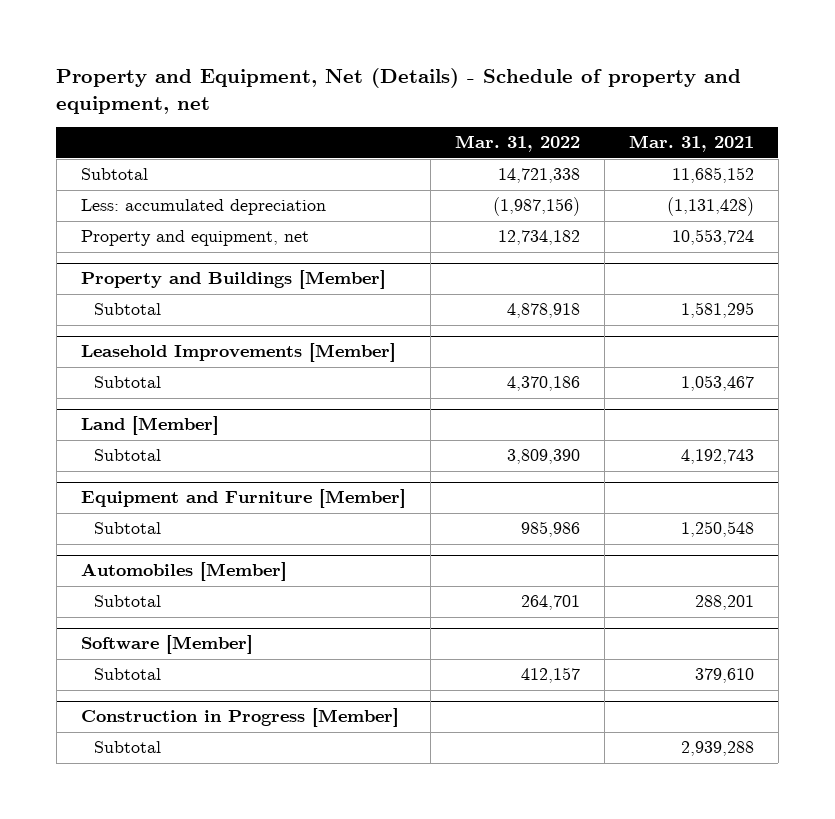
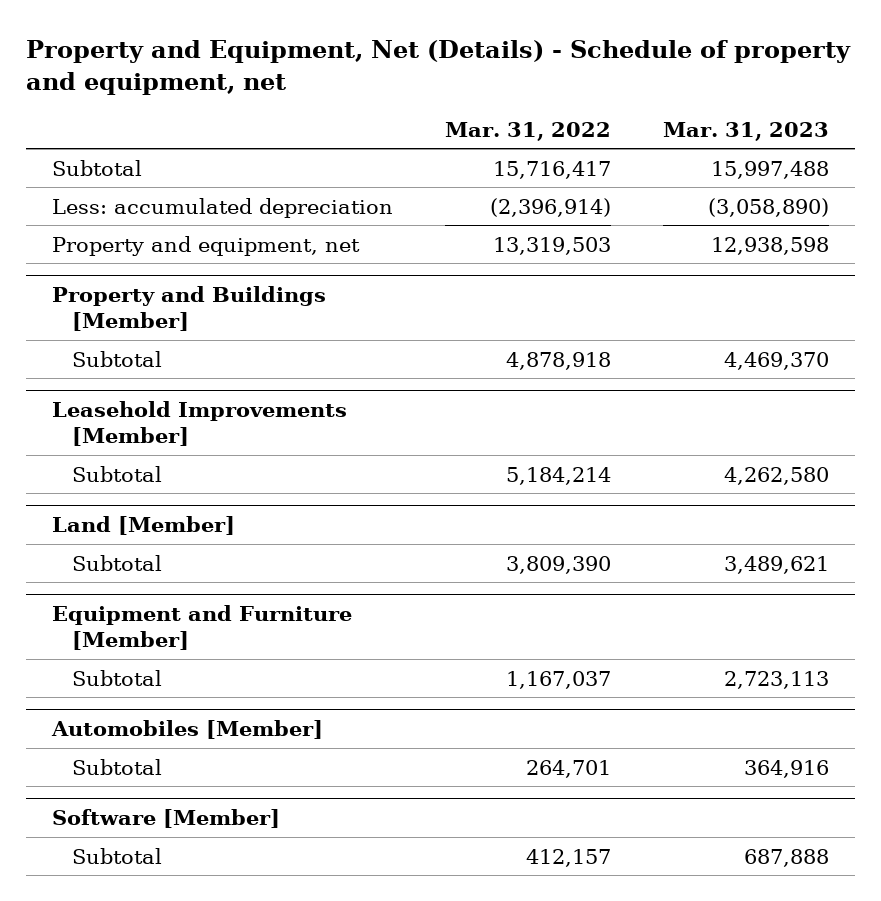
- | Mar. 31, 2022 | Mar. 31, 2021
+ | Mar. 31, 2022 | Mar. 31, 2023
- Subtotal | 14,721,338 | 11,685,152
- Less: accumulated depreciation | (1,987,156) | (1,131,428)
- Property and equipment, net | 12,734,182 | 10,553,724
+ Subtotal | 15,716,417 | 15,997,488
+ Less: accumulated depreciation | (2,396,914) | (3,058,890)
+ Property and equipment, net | 13,319,503 | 12,938,598
@ Leasehold Improvements [Member]
- Subtotal | 4,370,186 | 1,053,467
+ Subtotal | 5,184,214 | 4,262,580
@ Equipment and Furniture [Member]
- Subtotal | 985,986 | 1,250,548
+ Subtotal | 1,167,037 | 2,723,113
- Construction in Progress [Member]
- Subtotal | | 2,939,288

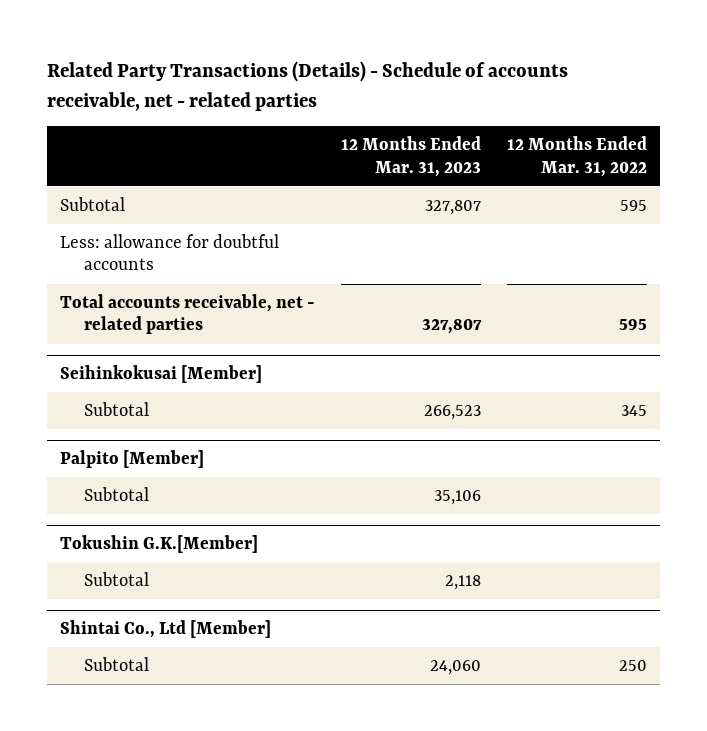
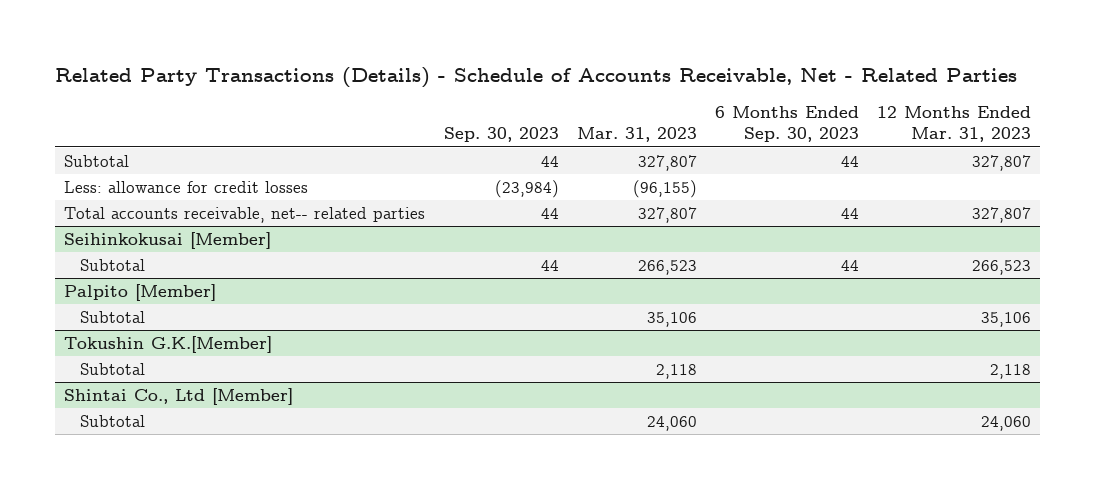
- Related Party Transactions (Details) - Schedule of accounts receivable, net - related parties
+ Related Party Transactions (Details) - Schedule of Accounts Receivable, Net - Related Parties
- | 12 Months Ended Mar. 31, 2023 | 12 Months Ended Mar. 31, 2022
+ | Sep. 30, 2023 | Mar. 31, 2023 | 6 Months Ended Sep. 30, 2023 | 12 Months Ended Mar. 31, 2023
- Less: allowance for doubtful accounts
- Total accounts receivable, net - related parties | 327,807 | 595
+ Less: allowance for credit losses | (23,984) | (96,155) | |
+ Total accounts receivable, net-- related parties | 44 | 327,807 | 44 | 327,807

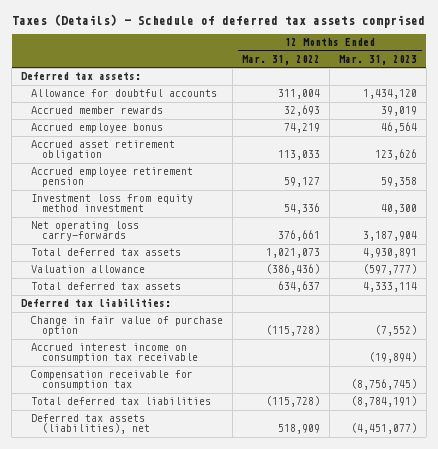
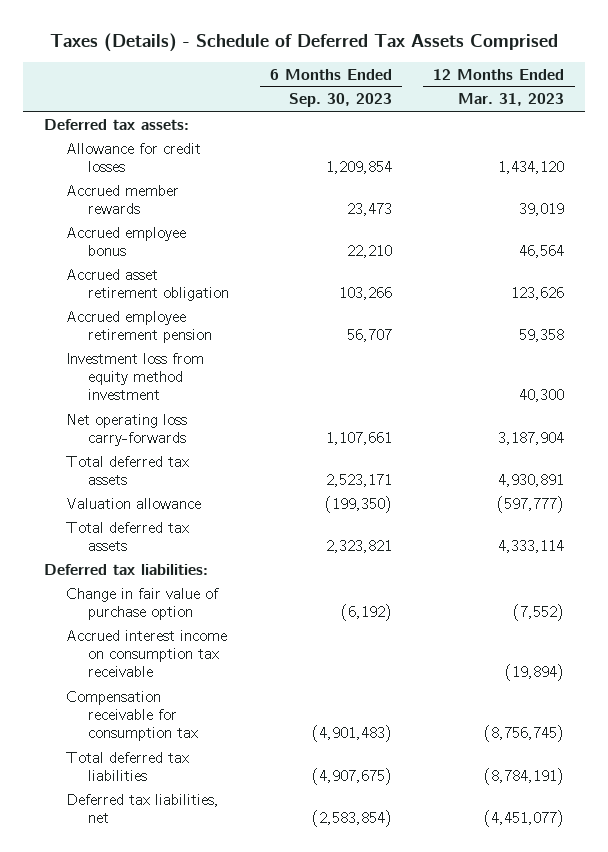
- Taxes (Details) - Schedule of deferred tax assets comprised
+ Taxes (Details) - Schedule of Deferred Tax Assets Comprised
- | 12 Months Ended Mar. 31, 2022 | 12 Months Ended Mar. 31, 2023
+ | 6 Months Ended Sep. 30, 2023 | 12 Months Ended Mar. 31, 2023
- Allowance for doubtful accounts | 311,004 | 1,434,120
+ Allowance for credit losses | 1,209,854 | 1,434,120
- Deferred tax assets (liabilities), net | 518,909 | (4,451,077)
+ Deferred tax liabilities, net | (2,583,854) | (4,451,077)

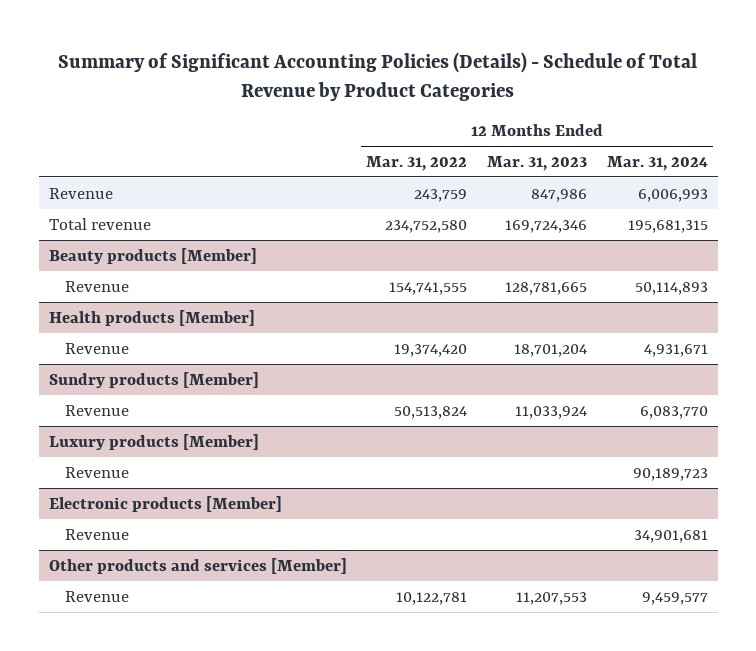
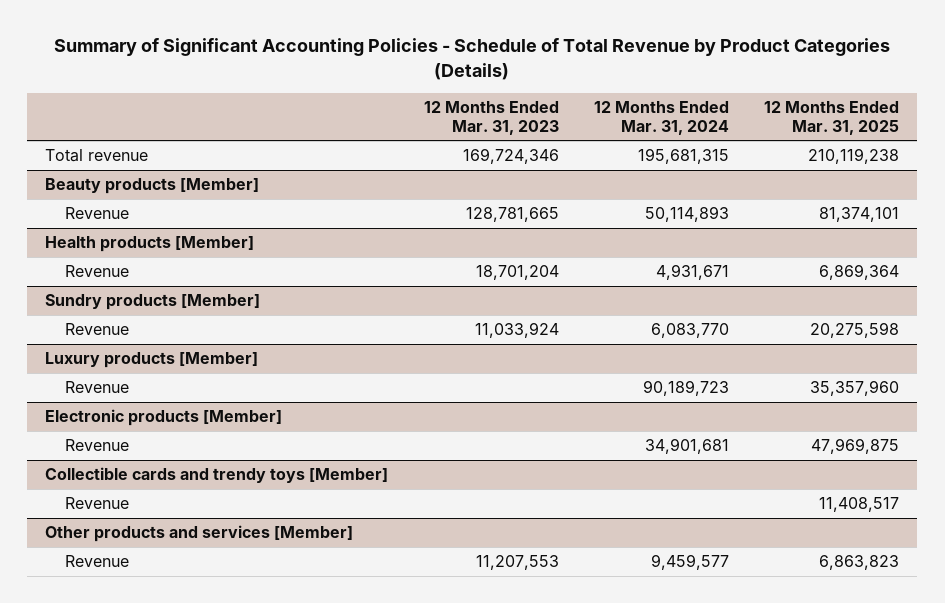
- Summary of Significant Accounting Policies (Details) - Schedule of Total Revenue by Product Categories
+ Summary of Significant Accounting Policies - Schedule of Total Revenue by Product Categories (Details)
- | 12 Months Ended Mar. 31, 2022 | 12 Months Ended Mar. 31, 2023 | 12 Months Ended Mar. 31, 2024
+ | 12 Months Ended Mar. 31, 2023 | 12 Months Ended Mar. 31, 2024 | 12 Months Ended Mar. 31, 2025
- Revenue | 243,759 | 847,986 | 6,006,993
+ Collectible cards and trendy toys [Member]
+ Revenue | | | 11,408,517

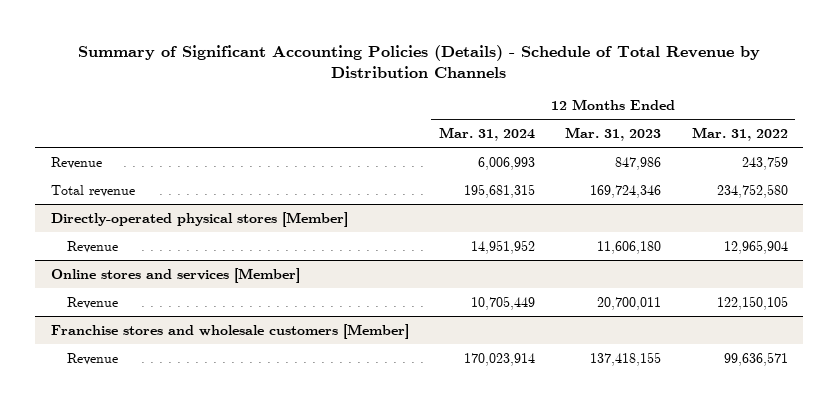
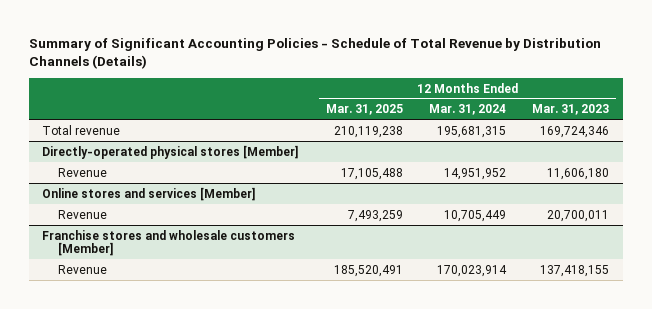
- Summary of Significant Accounting Policies (Details) - Schedule of Total Revenue by Distribution Channels
+ Summary of Significant Accounting Policies - Schedule of Total Revenue by Distribution Channels (Details)
- | 12 Months Ended Mar. 31, 2024 | 12 Months Ended Mar. 31, 2023 | 12 Months Ended Mar. 31, 2022
+ | 12 Months Ended Mar. 31, 2025 | 12 Months Ended Mar. 31, 2024 | 12 Months Ended Mar. 31, 2023
- Revenue | 6,006,993 | 847,986 | 243,759

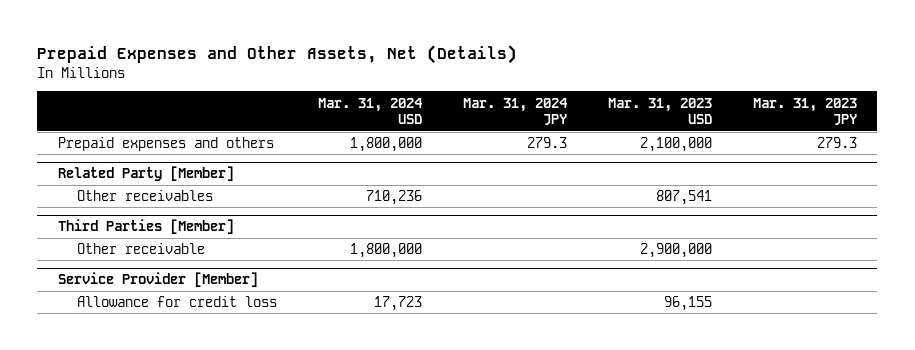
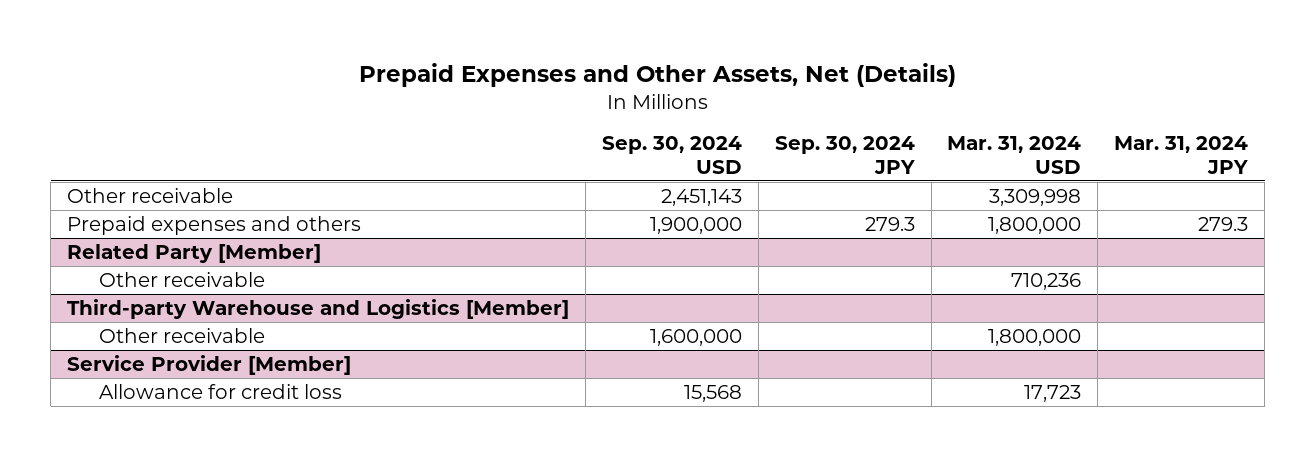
- | Mar. 31, 2024 USD | Mar. 31, 2024 JPY | Mar. 31, 2023 USD | Mar. 31, 2023 JPY
+ | Sep. 30, 2024 USD | Sep. 30, 2024 JPY | Mar. 31, 2024 USD | Mar. 31, 2024 JPY
+ Other receivable | 2,451,143 | | 3,309,998 |
@ Related Party [Member]
- Other receivables | 710,236 | | 807,541 |
- Third Parties [Member]
@ Related Party [Member]
+ Other receivable | | | 710,236 |
+ Third-party Warehouse and Logistics [Member]

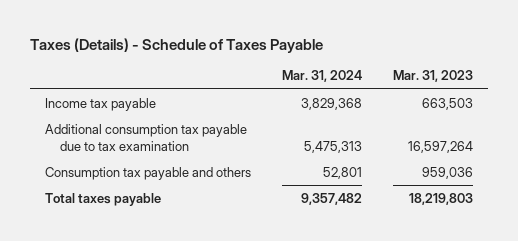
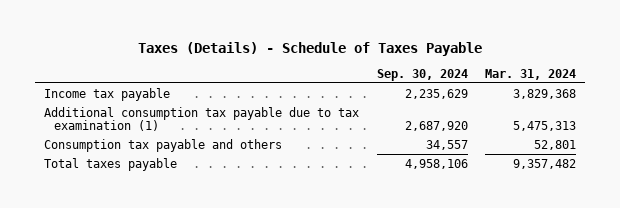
- | Mar. 31, 2024 | Mar. 31, 2023
+ | Sep. 30, 2024 | Mar. 31, 2024
- Additional consumption tax payable due to tax examination | 5,475,313 | 16,597,264
+ Additional consumption tax payable due to tax examination (1) | 2,687,920 | 5,475,313

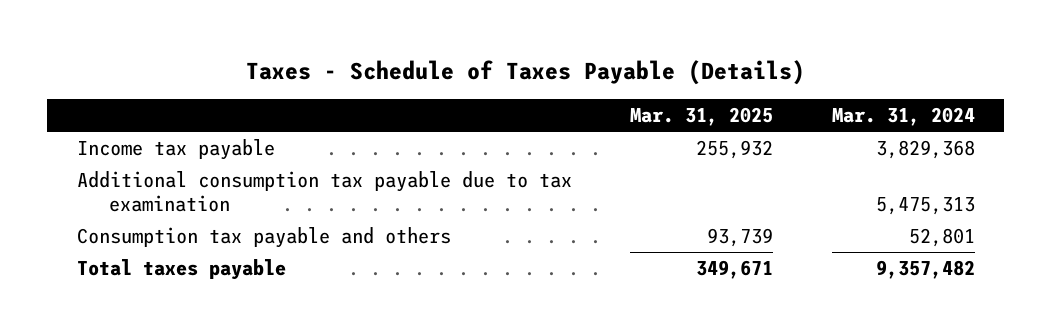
- Taxes (Details) - Schedule of Taxes Payable
+ Taxes - Schedule of Taxes Payable (Details)
- | Sep. 30, 2024 | Mar. 31, 2024
+ | Mar. 31, 2025 | Mar. 31, 2024
- Additional consumption tax payable due to tax examination (1) | 2,687,920 | 5,475,313
+ Additional consumption tax payable due to tax examination | | 5,475,313

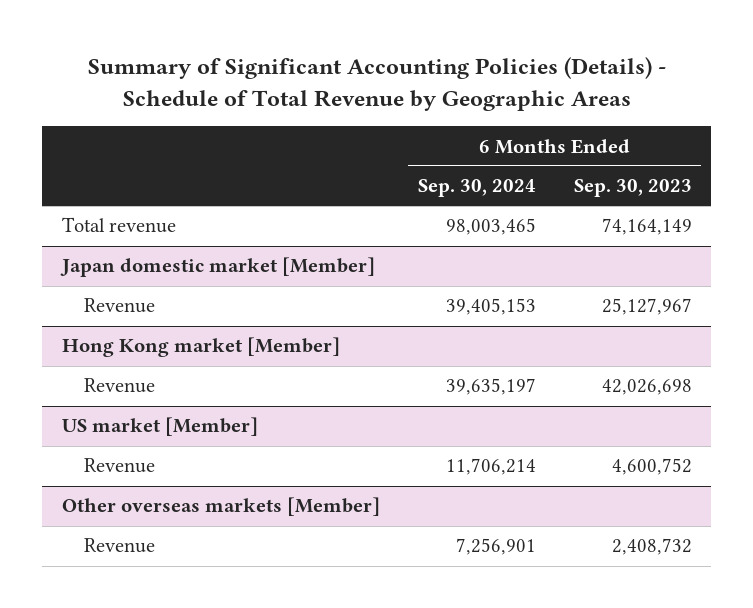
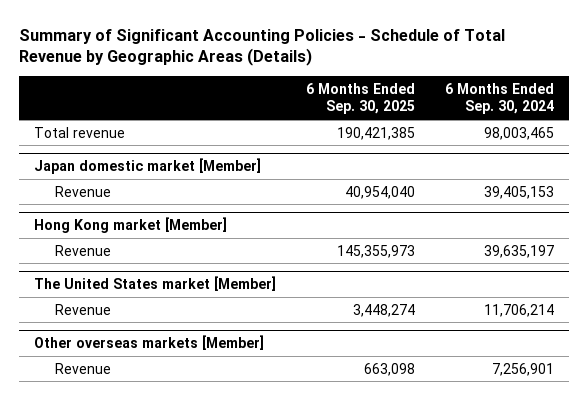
- Summary of Significant Accounting Policies (Details) - Schedule of Total Revenue by Geographic Areas
+ Summary of Significant Accounting Policies - Schedule of Total Revenue by Geographic Areas (Details)
- | 6 Months Ended Sep. 30, 2024 | 6 Months Ended Sep. 30, 2023
+ | 6 Months Ended Sep. 30, 2025 | 6 Months Ended Sep. 30, 2024
- US market [Member]
+ The United States market [Member]

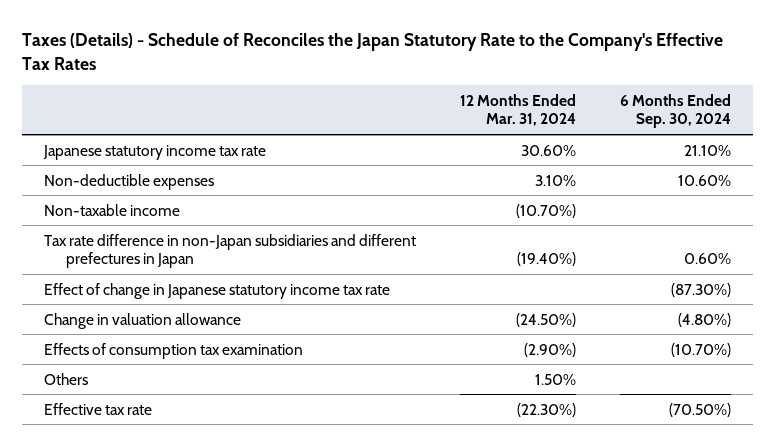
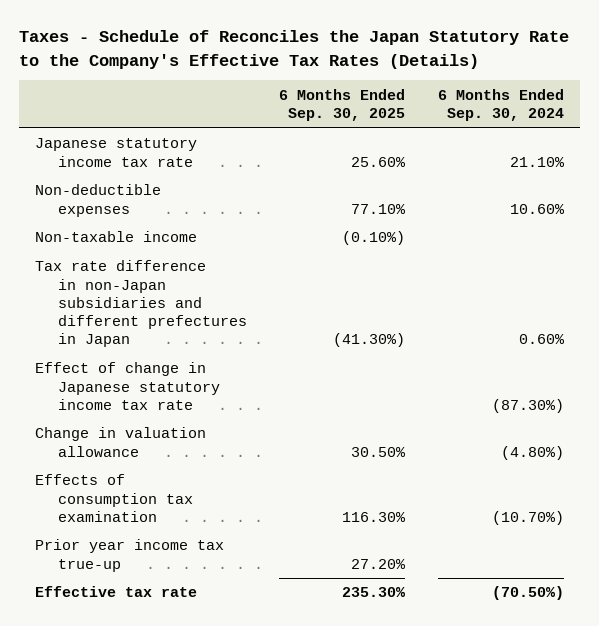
- Taxes (Details) - Schedule of Reconciles the Japan Statutory Rate to the Company's Effective Tax Rates
+ Taxes - Schedule of Reconciles the Japan Statutory Rate to the Company's Effective Tax Rates (Details)
- | 12 Months Ended Mar. 31, 2024 | 6 Months Ended Sep. 30, 2024
+ | 6 Months Ended Sep. 30, 2025 | 6 Months Ended Sep. 30, 2024
- Others | 1.50% |
+ Prior year income tax true-up | 27.20% |

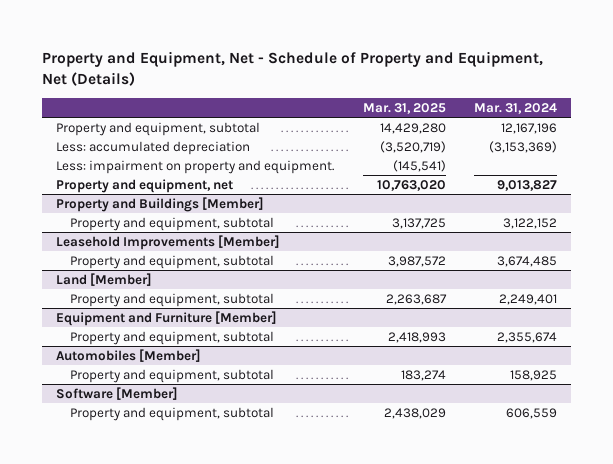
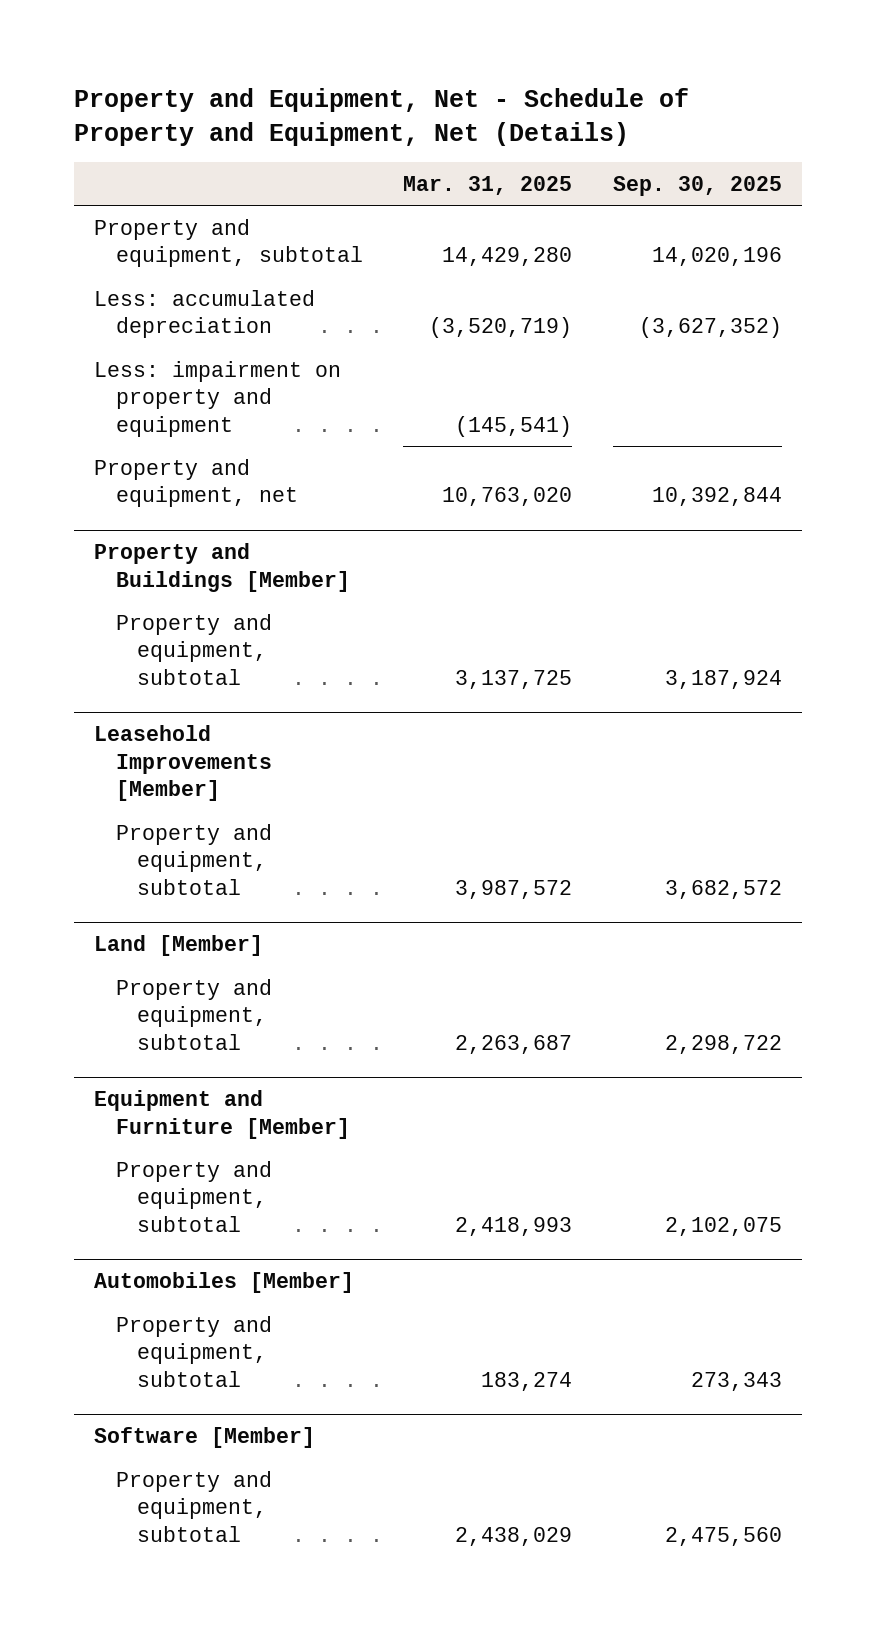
- | Mar. 31, 2025 | Mar. 31, 2024
+ | Mar. 31, 2025 | Sep. 30, 2025
- Less: impairment on property and equipment. | (145,541) |
+ Less: impairment on property and equipment | (145,541) |

